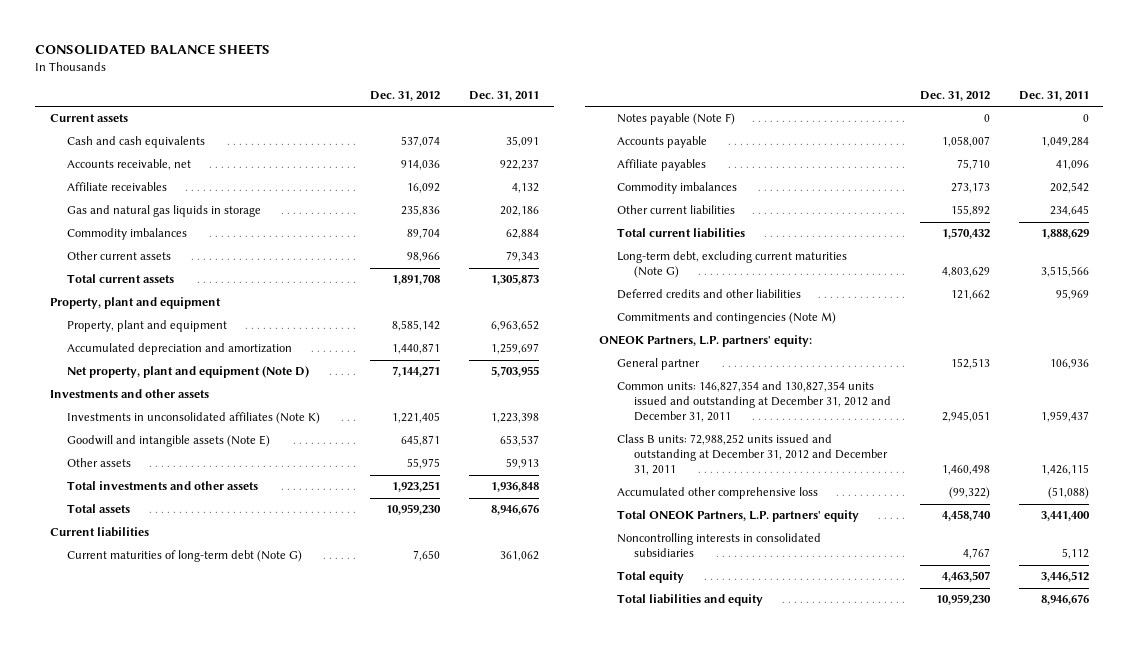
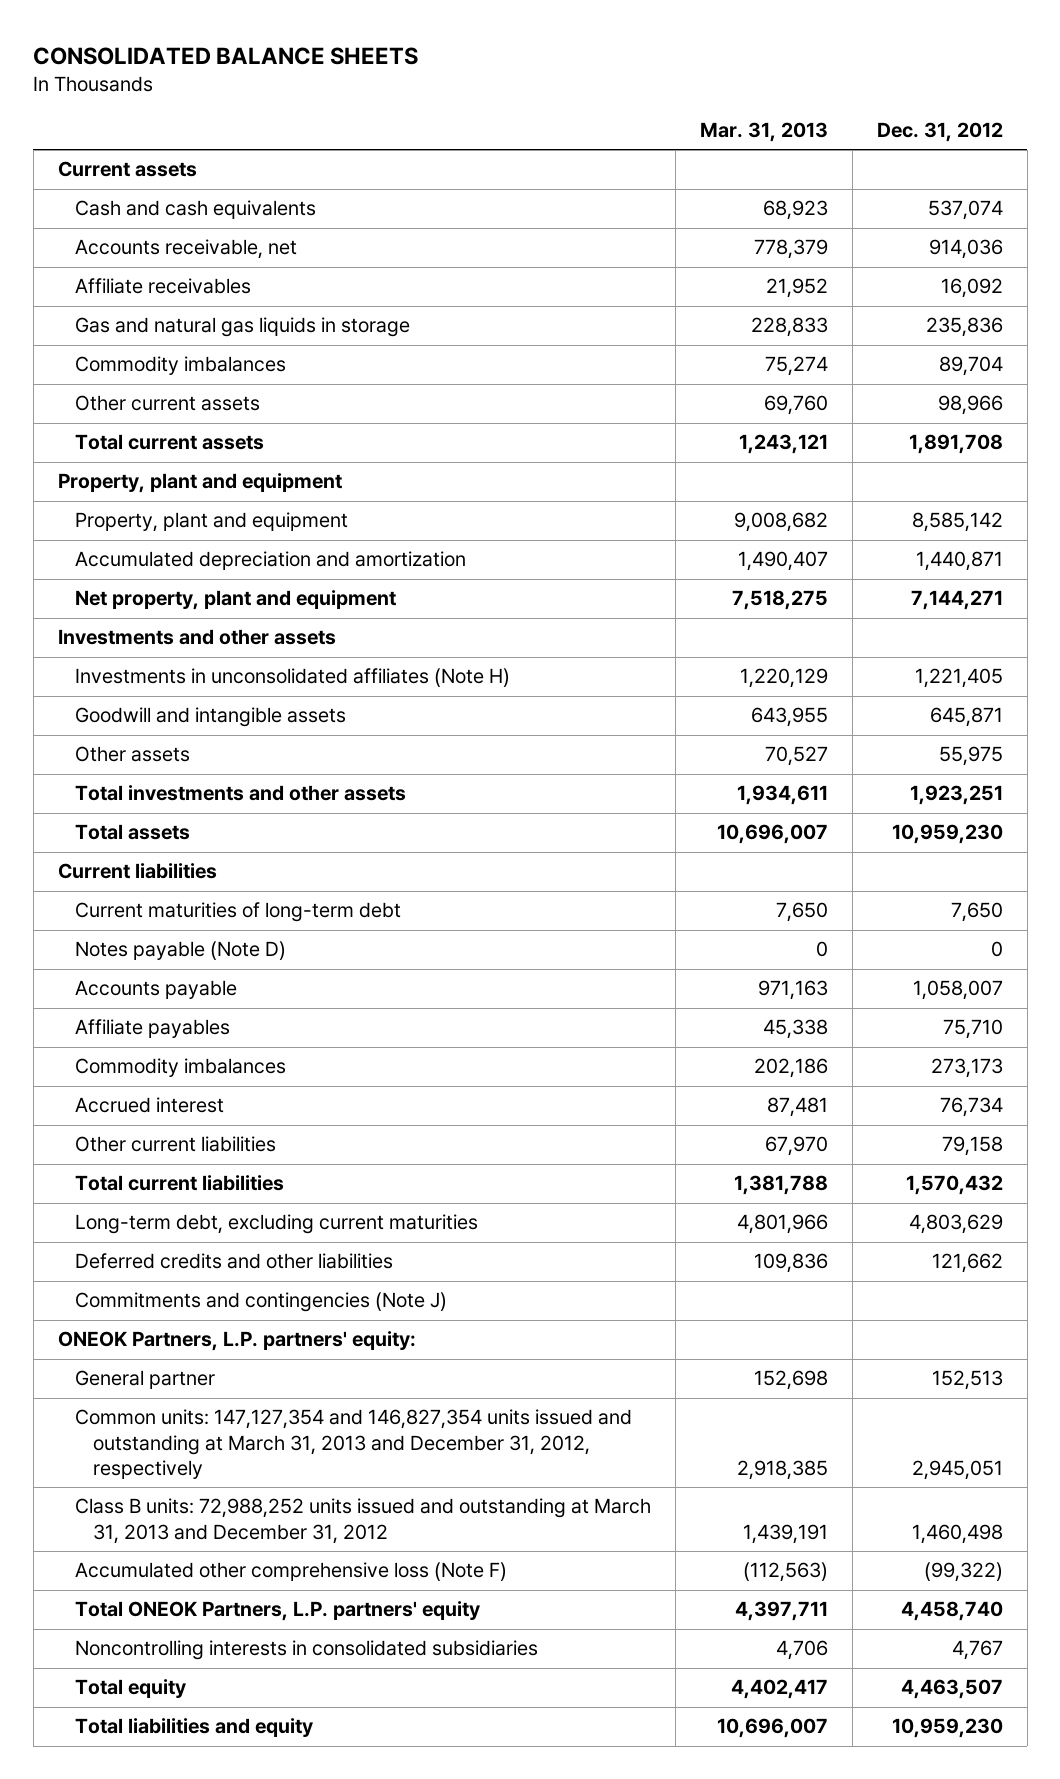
- | Dec. 31, 2012 | Dec. 31, 2011
+ | Mar. 31, 2013 | Dec. 31, 2012
- Net property, plant and equipment (Note D) | 7,144,271 | 5,703,955
+ Net property, plant and equipment | 7,518,275 | 7,144,271
- Investments in unconsolidated affiliates (Note K) | 1,221,405 | 1,223,398
- Goodwill and intangible assets (Note E) | 645,871 | 653,537
+ Investments in unconsolidated affiliates (Note H) | 1,220,129 | 1,221,405
+ Goodwill and intangible assets | 643,955 | 645,871
- Current maturities of long-term debt (Note G) | 7,650 | 361,062
- Notes payable (Note F) | 0 | 0
+ Current maturities of long-term debt | 7,650 | 7,650
+ Notes payable (Note D) | 0 | 0
- Other current liabilities | 155,892 | 234,645
+ Accrued interest | 87,481 | 76,734
+ Other current liabilities | 67,970 | 79,158
- Long-term debt, excluding current maturities (Note G) | 4,803,629 | 3,515,566
+ Long-term debt, excluding current maturities | 4,801,966 | 4,803,629
- Commitments and contingencies (Note M)
+ Commitments and contingencies (Note J)
- Common units: 146,827,354 and 130,827,354 units issued and outstanding at December 31, 2012 and December 31, 2011 | 2,945,051 | 1,959,437
- Class B units: 72,988,252 units issued and outstanding at December 31, 2012 and December 31, 2011 | 1,460,498 | 1,426,115
- Accumulated other comprehensive loss | (99,322) | (51,088)
+ Common units: 147,127,354 and 146,827,354 units issued and outstanding at March 31, 2013 and December 31, 2012, respectively | 2,918,385 | 2,945,051
+ Class B units: 72,988,252 units issued and outstanding at March 31, 2013 and December 31, 2012 | 1,439,191 | 1,460,498
+ Accumulated other comprehensive loss (Note F) | (112,563) | (99,322)

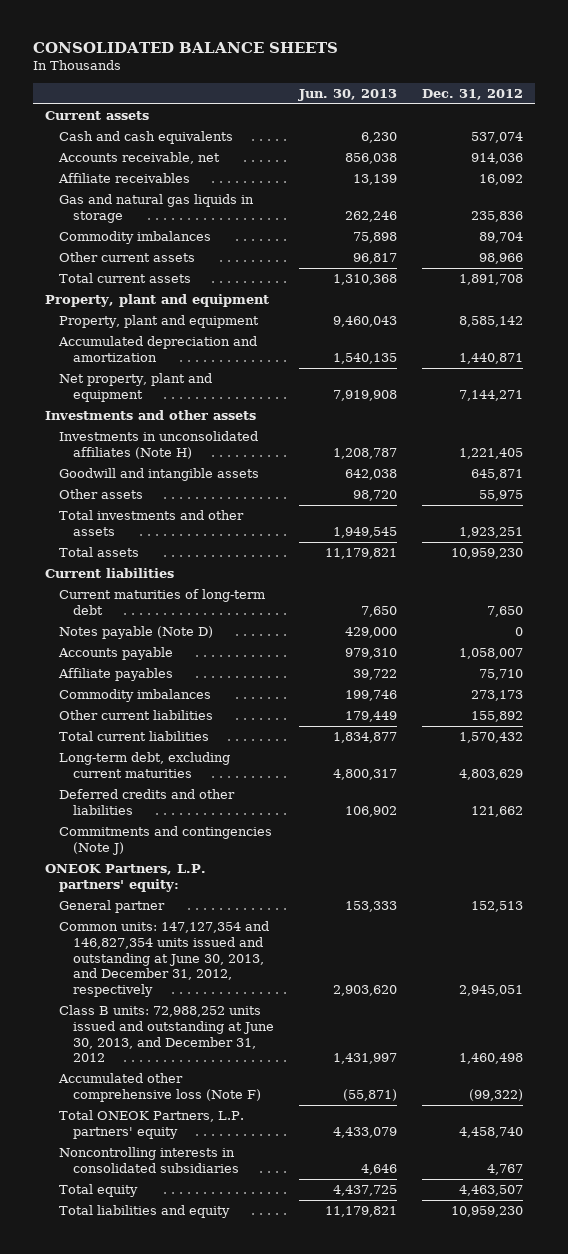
- | Mar. 31, 2013 | Dec. 31, 2012
+ | Jun. 30, 2013 | Dec. 31, 2012
- Accrued interest | 87,481 | 76,734
- Other current liabilities | 67,970 | 79,158
+ Other current liabilities | 179,449 | 155,892
- Common units: 147,127,354 and 146,827,354 units issued and outstanding at March 31, 2013 and December 31, 2012, respectively | 2,918,385 | 2,945,051
- Class B units: 72,988,252 units issued and outstanding at March 31, 2013 and December 31, 2012 | 1,439,191 | 1,460,498
+ Common units: 147,127,354 and 146,827,354 units issued and outstanding at June 30, 2013, and December 31, 2012, respectively | 2,903,620 | 2,945,051
+ Class B units: 72,988,252 units issued and outstanding at June 30, 2013, and December 31, 2012 | 1,431,997 | 1,460,498

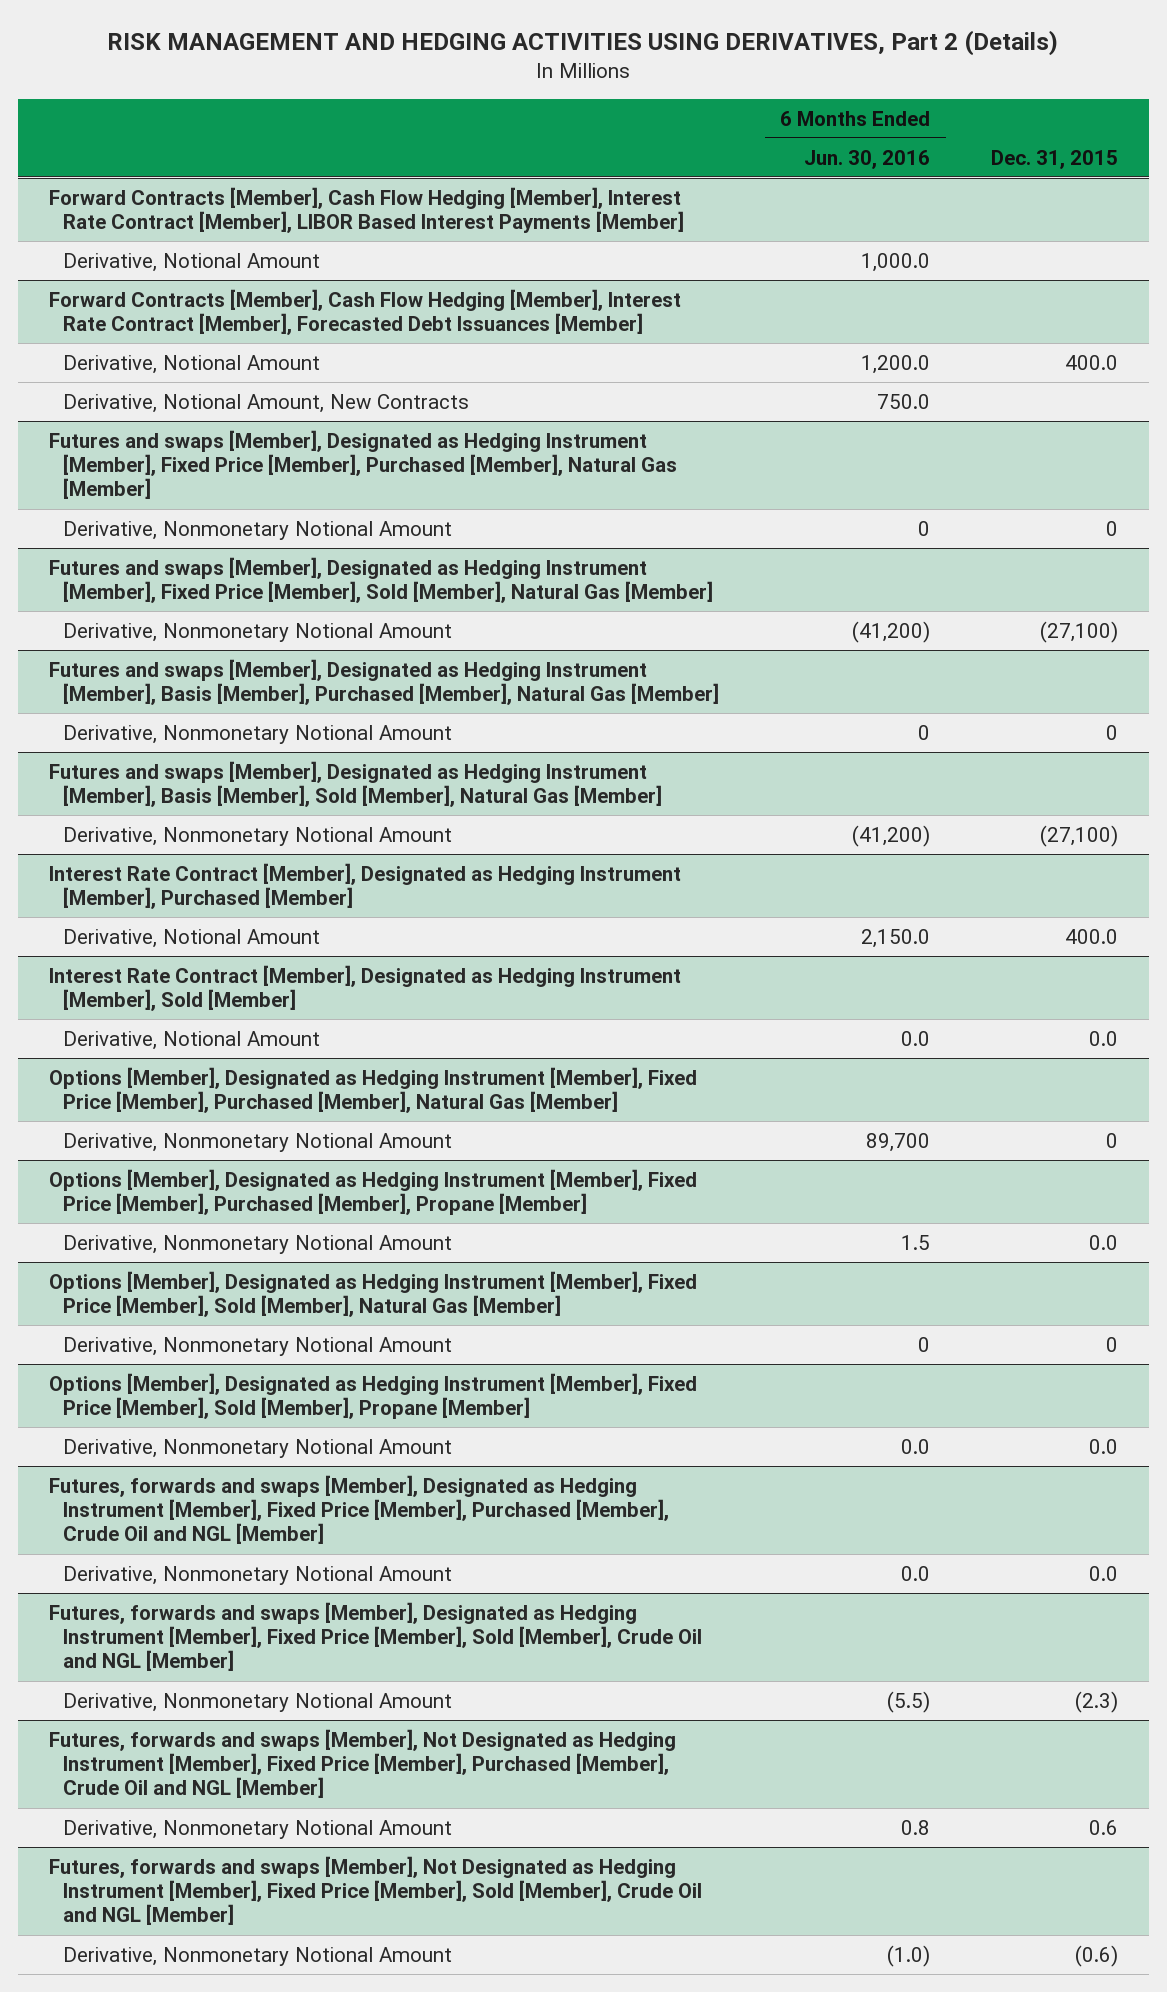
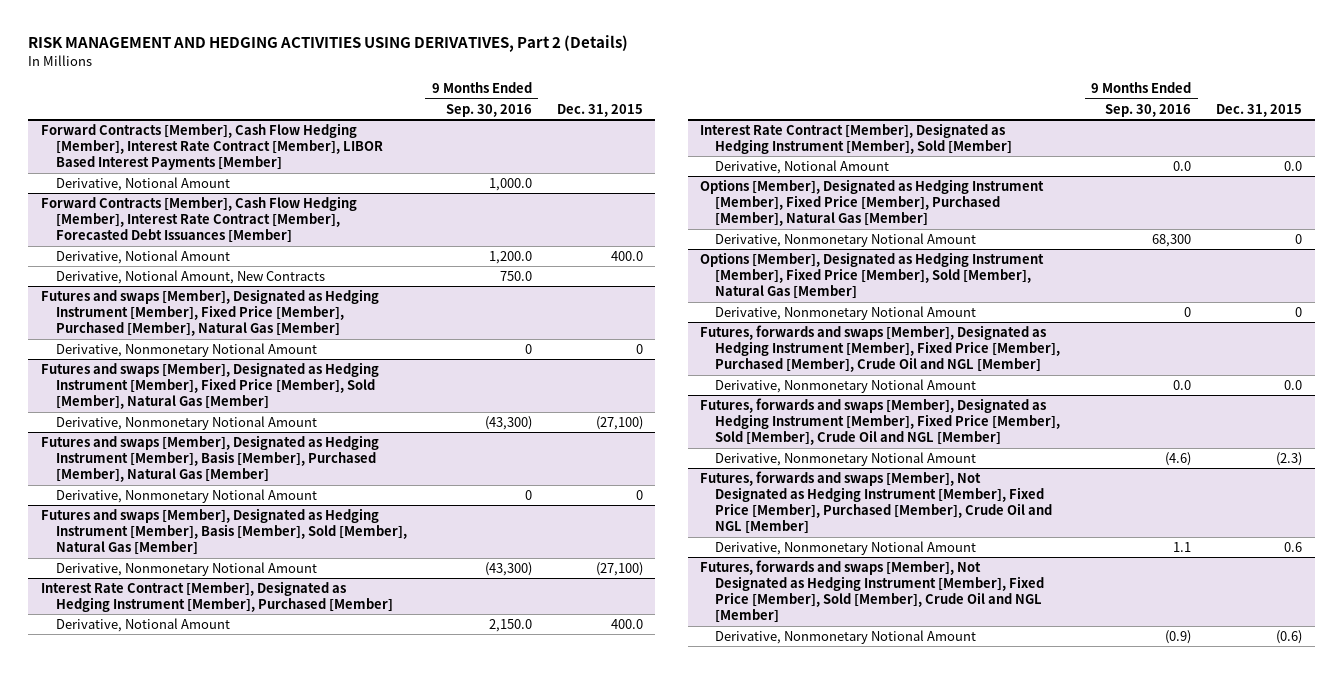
- | 6 Months Ended Jun. 30, 2016 | Dec. 31, 2015
+ | 9 Months Ended Sep. 30, 2016 | Dec. 31, 2015
- Options [Member], Designated as Hedging Instrument [Member], Fixed Price [Member], Purchased [Member], Propane [Member]
- Derivative, Nonmonetary Notional Amount | 1.5 | 0.0
- Options [Member], Designated as Hedging Instrument [Member], Fixed Price [Member], Sold [Member], Propane [Member]
- Derivative, Nonmonetary Notional Amount | 0.0 | 0.0

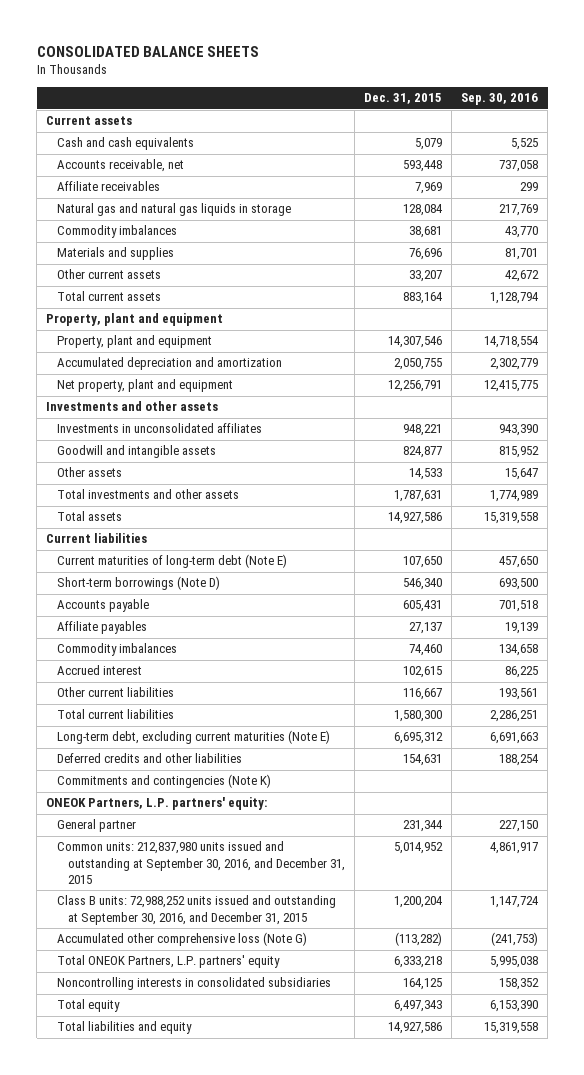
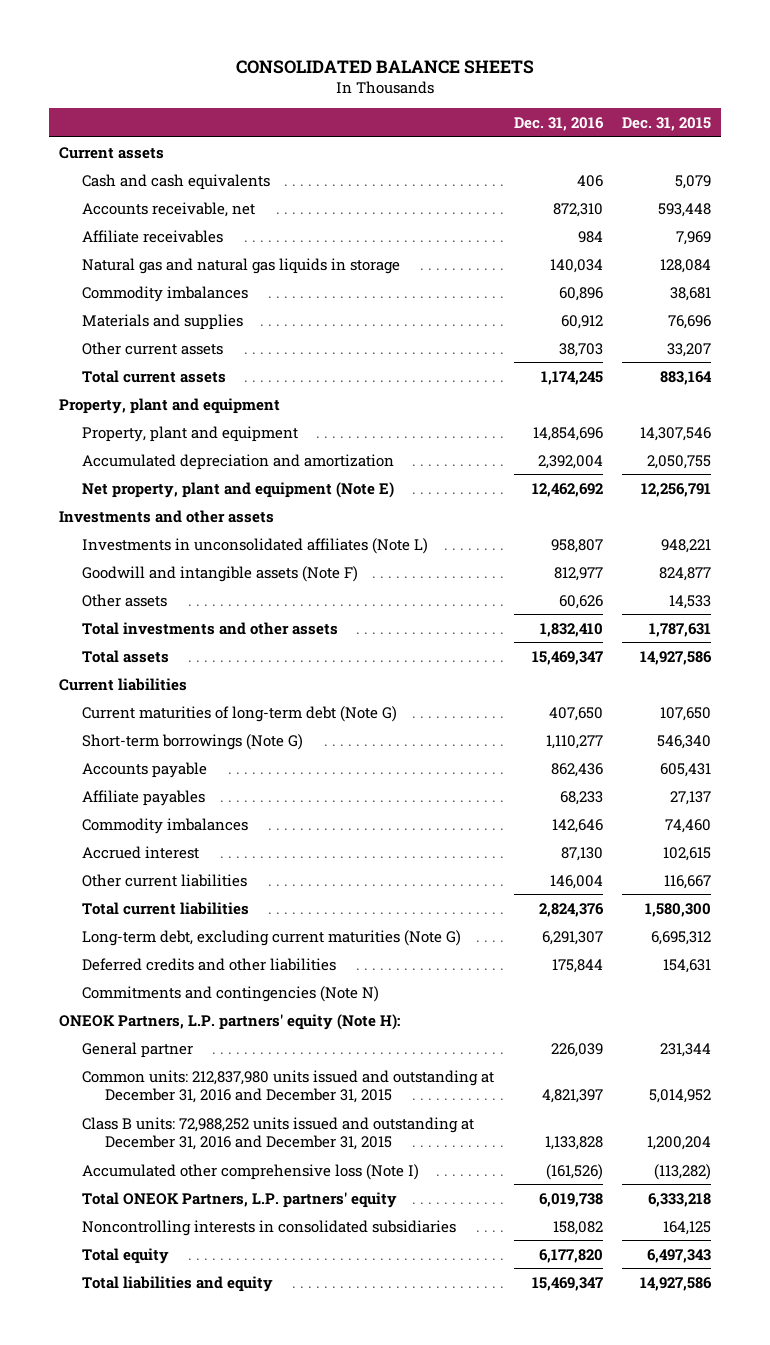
- | Dec. 31, 2015 | Sep. 30, 2016
+ | Dec. 31, 2016 | Dec. 31, 2015
- Net property, plant and equipment | 12,256,791 | 12,415,775
+ Net property, plant and equipment (Note E) | 12,462,692 | 12,256,791
- Investments in unconsolidated affiliates | 948,221 | 943,390
- Goodwill and intangible assets | 824,877 | 815,952
+ Investments in unconsolidated affiliates (Note L) | 958,807 | 948,221
+ Goodwill and intangible assets (Note F) | 812,977 | 824,877
- Current maturities of long-term debt (Note E) | 107,650 | 457,650
- Short-term borrowings (Note D) | 546,340 | 693,500
+ Current maturities of long-term debt (Note G) | 407,650 | 107,650
+ Short-term borrowings (Note G) | 1,110,277 | 546,340
- Long-term debt, excluding current maturities (Note E) | 6,695,312 | 6,691,663
+ Long-term debt, excluding current maturities (Note G) | 6,291,307 | 6,695,312
- Commitments and contingencies (Note K)
- ONEOK Partners, L.P. partners' equity:
+ Commitments and contingencies (Note N)
+ ONEOK Partners, L.P. partners' equity (Note H):
- Common units: 212,837,980 units issued and outstanding at September 30, 2016, and December 31, 2015 | 5,014,952 | 4,861,917
- Class B units: 72,988,252 units issued and outstanding at September 30, 2016, and December 31, 2015 | 1,200,204 | 1,147,724
- Accumulated other comprehensive loss (Note G) | (113,282) | (241,753)
+ Common units: 212,837,980 units issued and outstanding at December 31, 2016 and December 31, 2015 | 4,821,397 | 5,014,952
+ Class B units: 72,988,252 units issued and outstanding at December 31, 2016 and December 31, 2015 | 1,133,828 | 1,200,204
+ Accumulated other comprehensive loss (Note I) | (161,526) | (113,282)

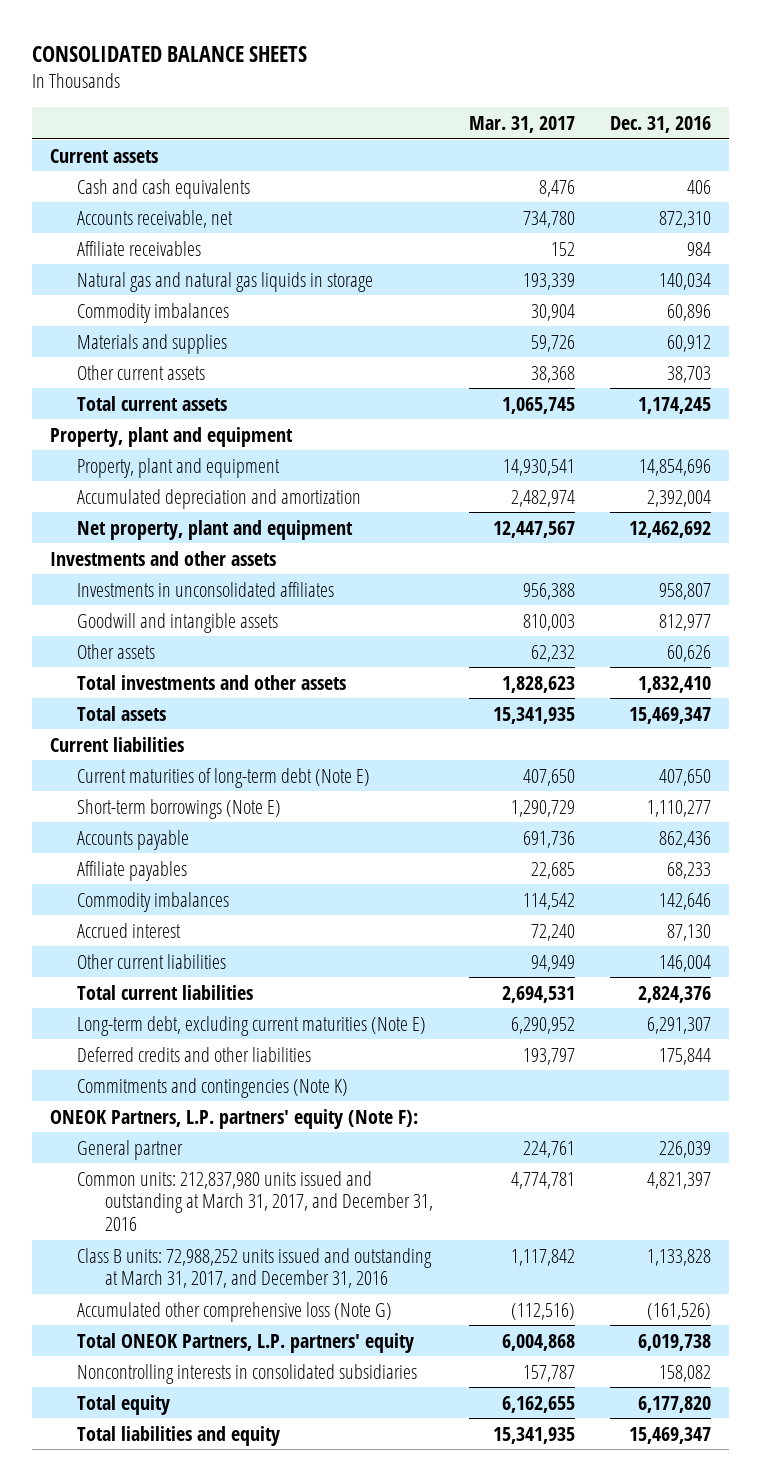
- | Dec. 31, 2016 | Dec. 31, 2015
+ | Mar. 31, 2017 | Dec. 31, 2016
- Net property, plant and equipment (Note E) | 12,462,692 | 12,256,791
+ Net property, plant and equipment | 12,447,567 | 12,462,692
- Investments in unconsolidated affiliates (Note L) | 958,807 | 948,221
- Goodwill and intangible assets (Note F) | 812,977 | 824,877
+ Investments in unconsolidated affiliates | 956,388 | 958,807
+ Goodwill and intangible assets | 810,003 | 812,977
- Current maturities of long-term debt (Note G) | 407,650 | 107,650
- Short-term borrowings (Note G) | 1,110,277 | 546,340
+ Current maturities of long-term debt (Note E) | 407,650 | 407,650
+ Short-term borrowings (Note E) | 1,290,729 | 1,110,277
- Long-term debt, excluding current maturities (Note G) | 6,291,307 | 6,695,312
+ Long-term debt, excluding current maturities (Note E) | 6,290,952 | 6,291,307
- Commitments and contingencies (Note N)
- ONEOK Partners, L.P. partners' equity (Note H):
+ Commitments and contingencies (Note K)
+ ONEOK Partners, L.P. partners' equity (Note F):
- Common units: 212,837,980 units issued and outstanding at December 31, 2016 and December 31, 2015 | 4,821,397 | 5,014,952
- Class B units: 72,988,252 units issued and outstanding at December 31, 2016 and December 31, 2015 | 1,133,828 | 1,200,204
- Accumulated other comprehensive loss (Note I) | (161,526) | (113,282)
+ Common units: 212,837,980 units issued and outstanding at March 31, 2017, and December 31, 2016 | 4,774,781 | 4,821,397
+ Class B units: 72,988,252 units issued and outstanding at March 31, 2017, and December 31, 2016 | 1,117,842 | 1,133,828
+ Accumulated other comprehensive loss (Note G) | (112,516) | (161,526)

